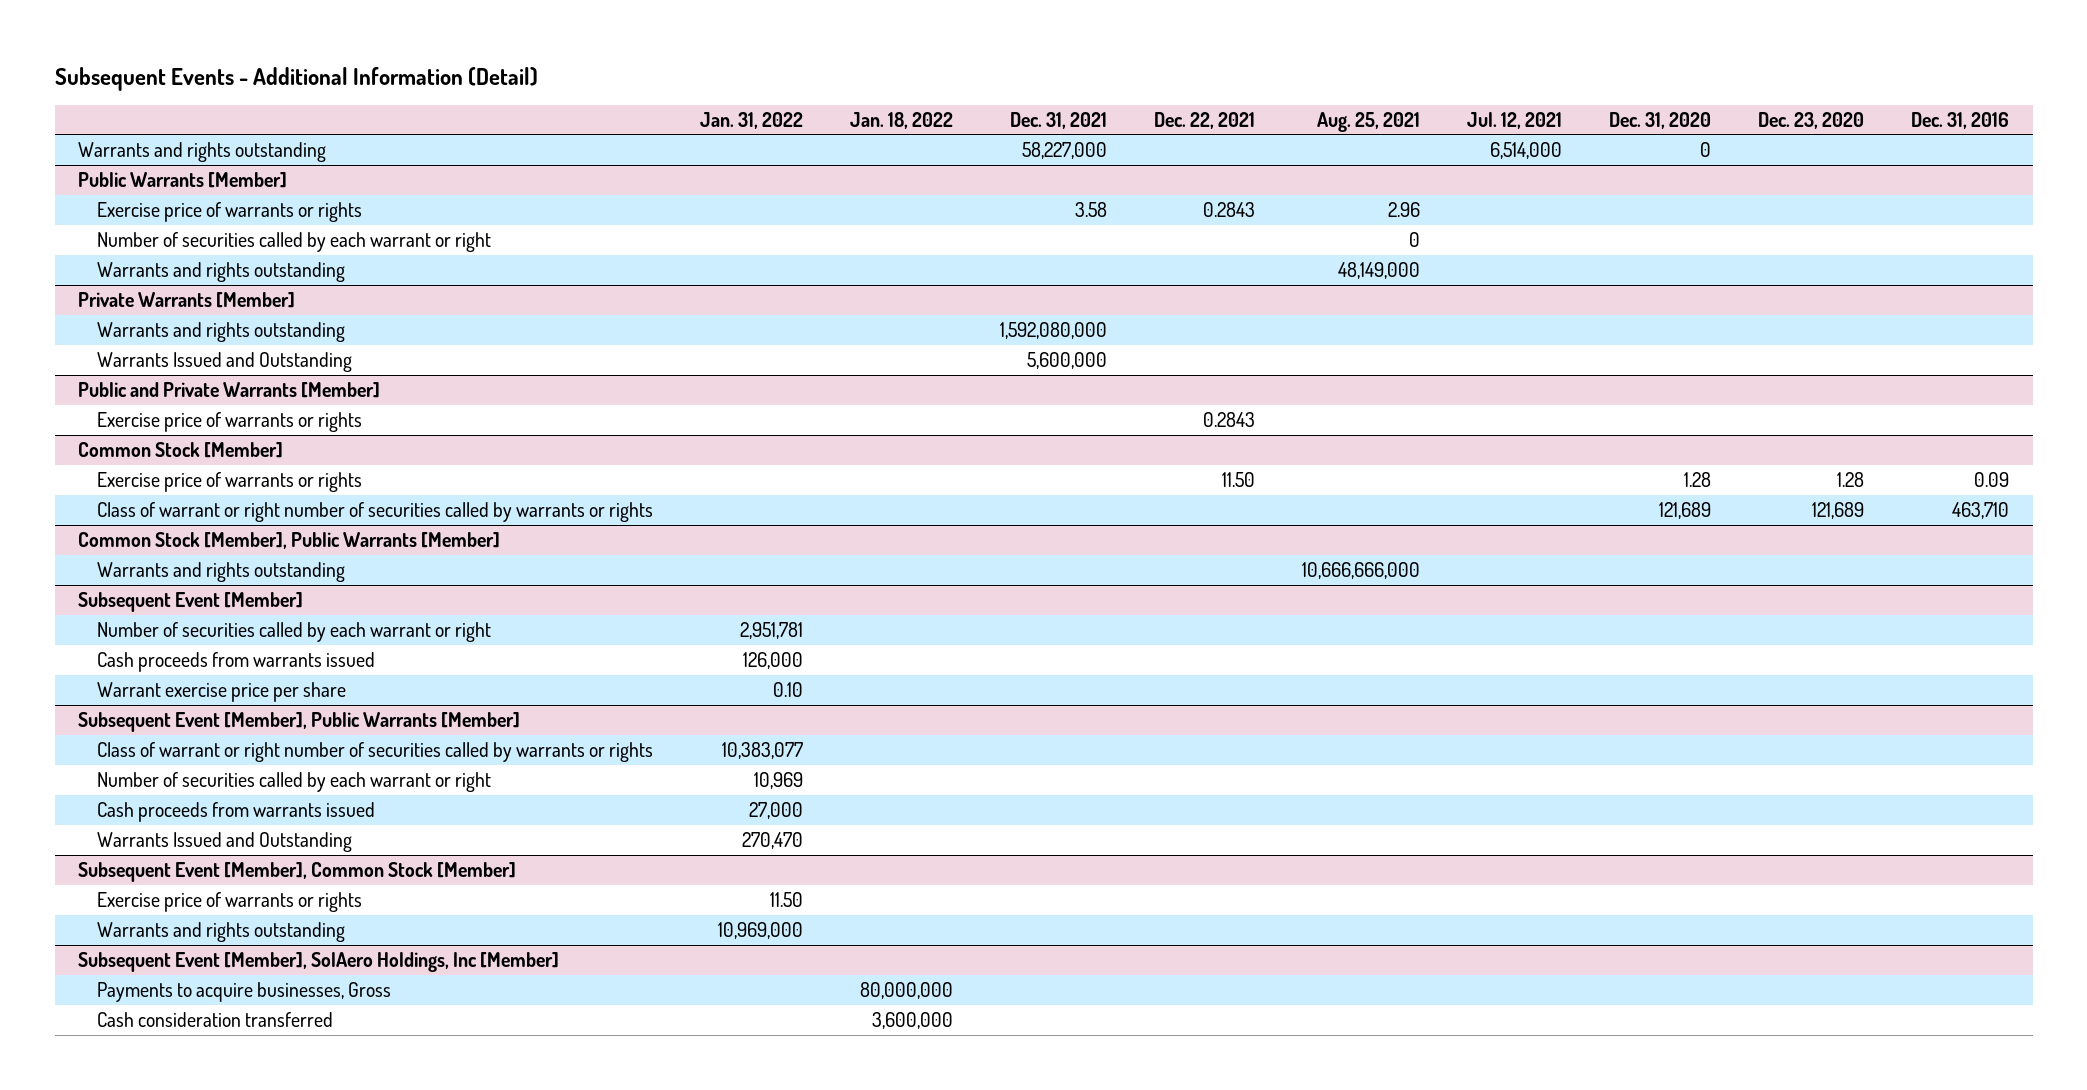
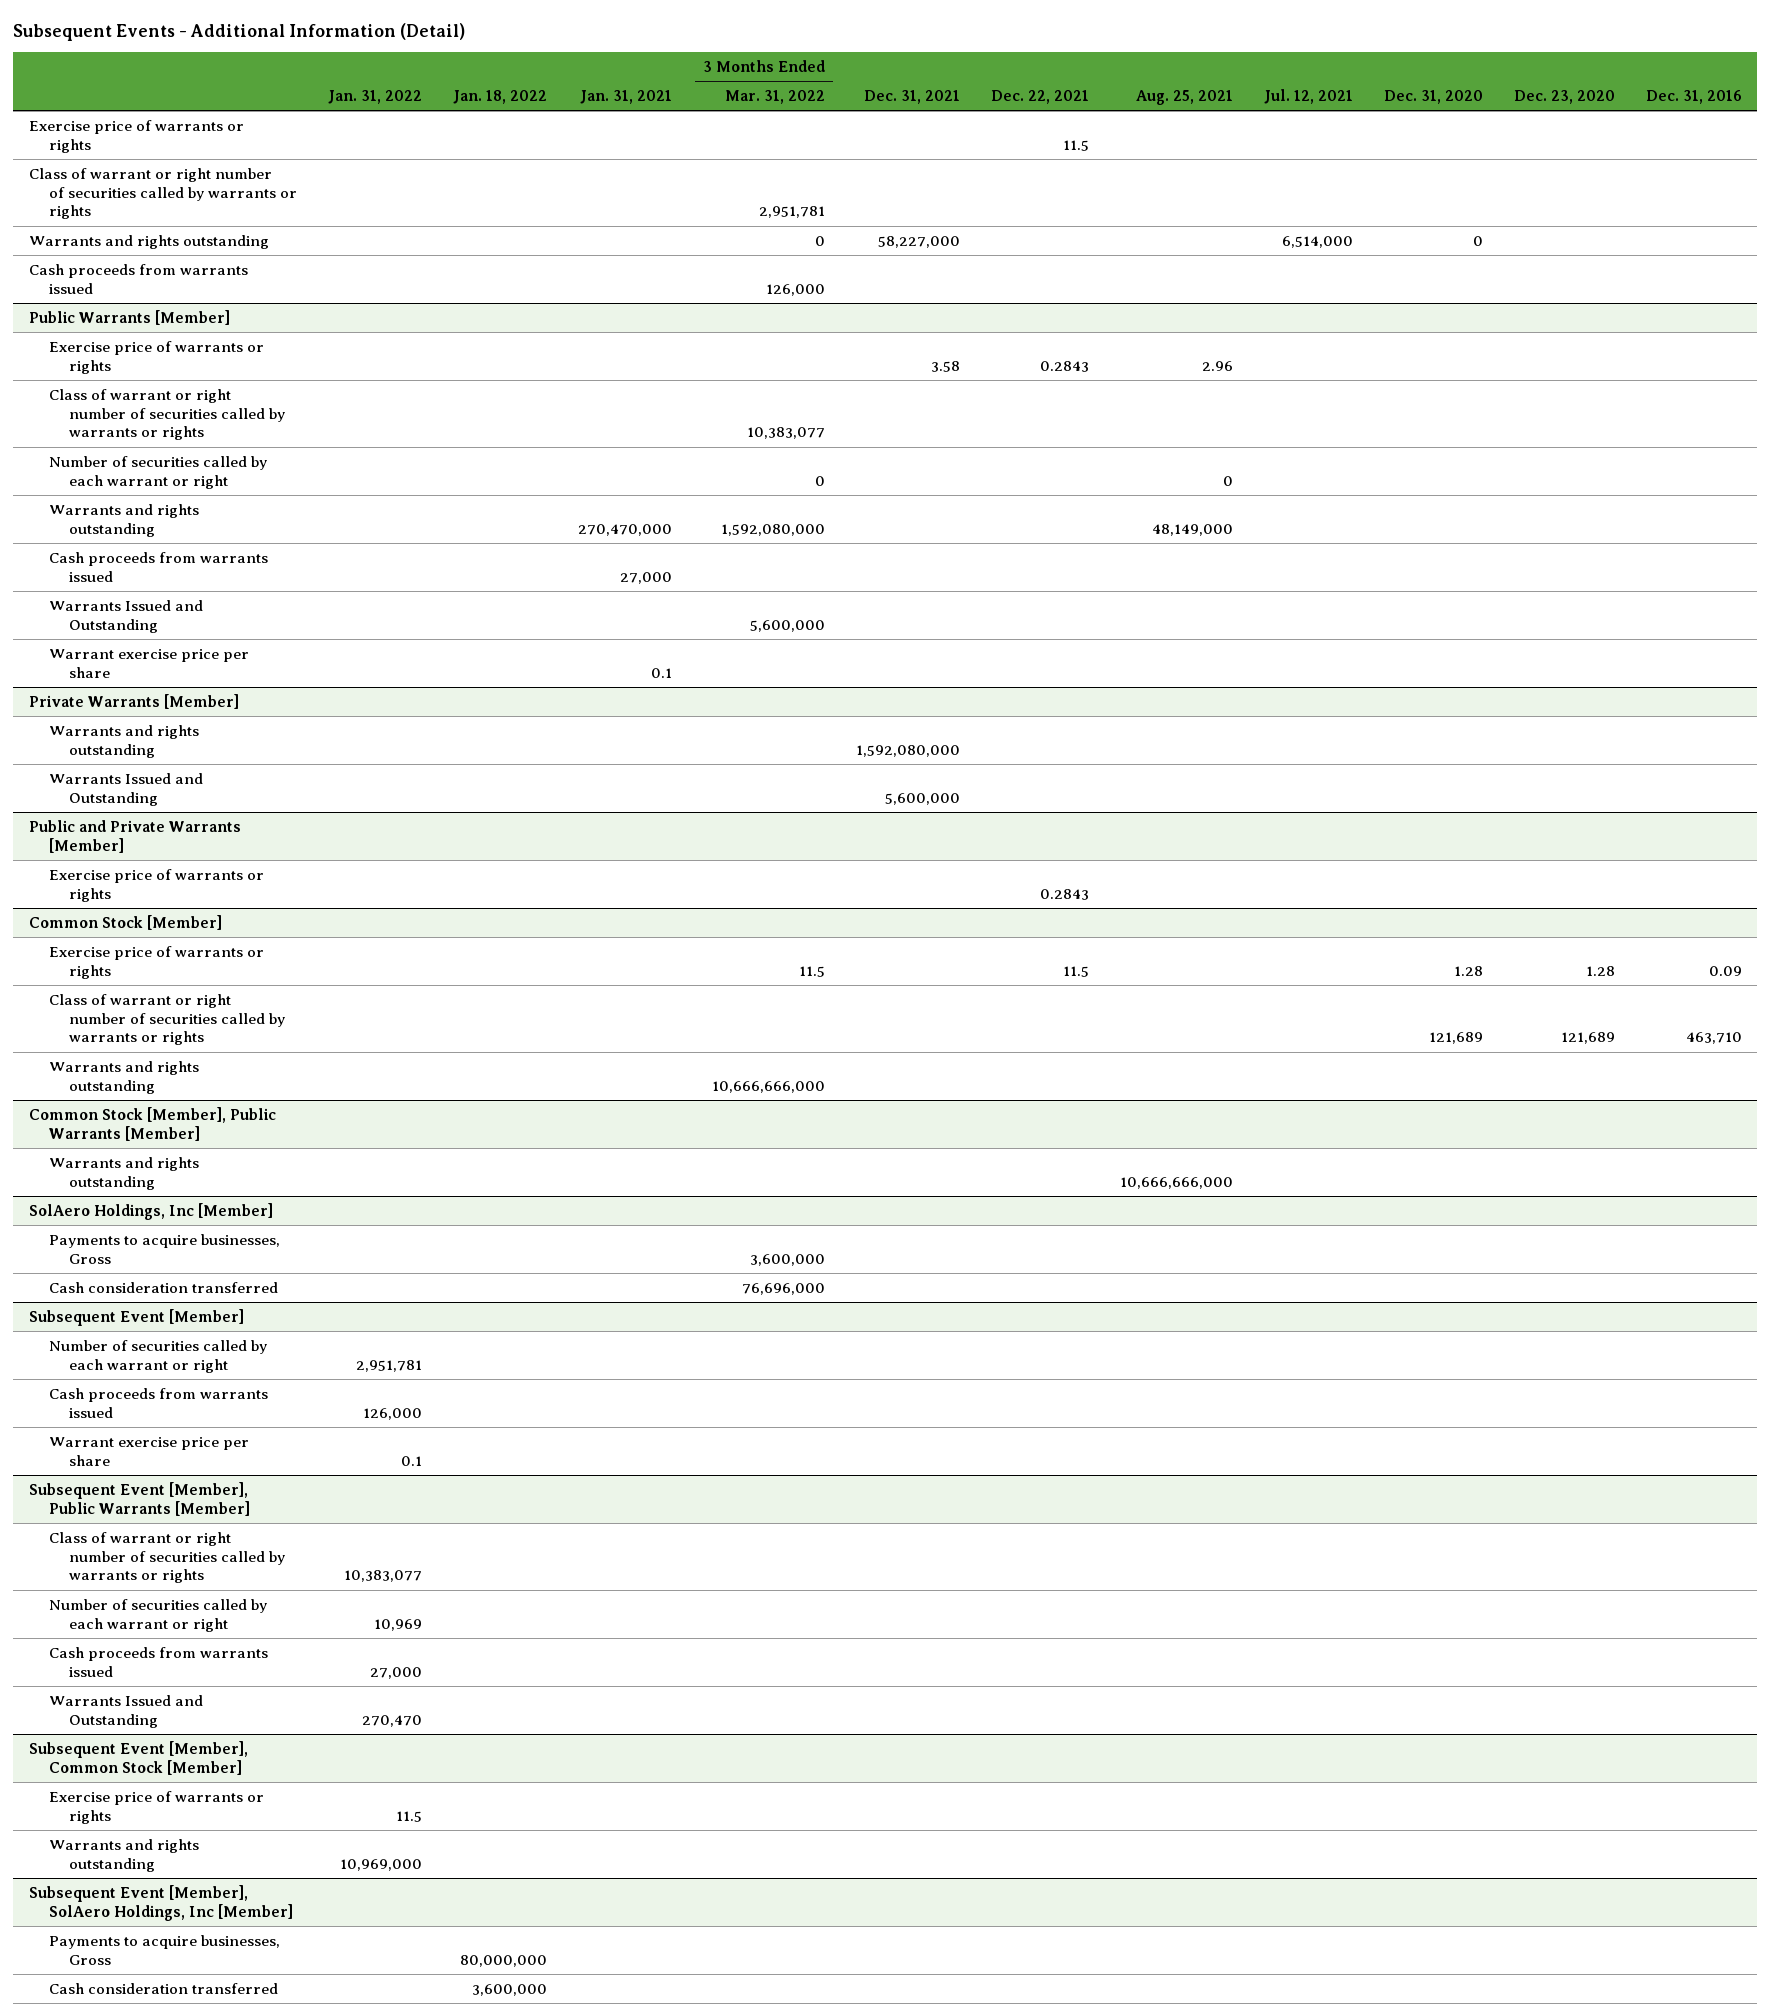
- | Jan. 31, 2022 | Jan. 18, 2022 | Dec. 31, 2021 | Dec. 22, 2021 | Aug. 25, 2021 | Jul. 12, 2021 | Dec. 31, 2020 | Dec. 23, 2020 | Dec. 31, 2016
+ | Jan. 31, 2022 | Jan. 18, 2022 | Jan. 31, 2021 | 3 Months Ended Mar. 31, 2022 | Dec. 31, 2021 | Dec. 22, 2021 | Aug. 25, 2021 | Jul. 12, 2021 | Dec. 31, 2020 | Dec. 23, 2020 | Dec. 31, 2016
+ Exercise price of warrants or rights | | | | | | 11.5 | | | | |
+ Class of warrant or right number of securities called by warrants or rights | | | | 2,951,781 | | | | | | |
+ Cash proceeds from warrants issued | | | | 126,000 | | | | | | |
@ Public Warrants [Member]
+ Class of warrant or right number of securities called by warrants or rights | | | | 10,383,077 | | | | | | |
+ Cash proceeds from warrants issued | | | 27,000 | | | | | | | |
+ Warrants Issued and Outstanding | | | | 5,600,000 | | | | | | |
+ Warrant exercise price per share | | | 0.1 | | | | | | | |
@ Common Stock [Member]
- Exercise price of warrants or rights | | | | 11.50 | | | 1.28 | 1.28 | 0.09
+ Exercise price of warrants or rights | | | | 11.5 | | 11.5 | | | 1.28 | 1.28 | 0.09
+ Warrants and rights outstanding | | | | 10,666,666,000 | | | | | | |
+ SolAero Holdings, Inc [Member]
+ Payments to acquire businesses, Gross | | | | 3,600,000 | | | | | | |
+ Cash consideration transferred | | | | 76,696,000 | | | | | | |
@ Subsequent Event [Member]
- Warrant exercise price per share | 0.10 | | | | | | | |
+ Warrant exercise price per share | 0.1 | | | | | | | | | |
@ Subsequent Event [Member], Common Stock [Member]
- Exercise price of warrants or rights | 11.50 | | | | | | | |
+ Exercise price of warrants or rights | 11.5 | | | | | | | | | |

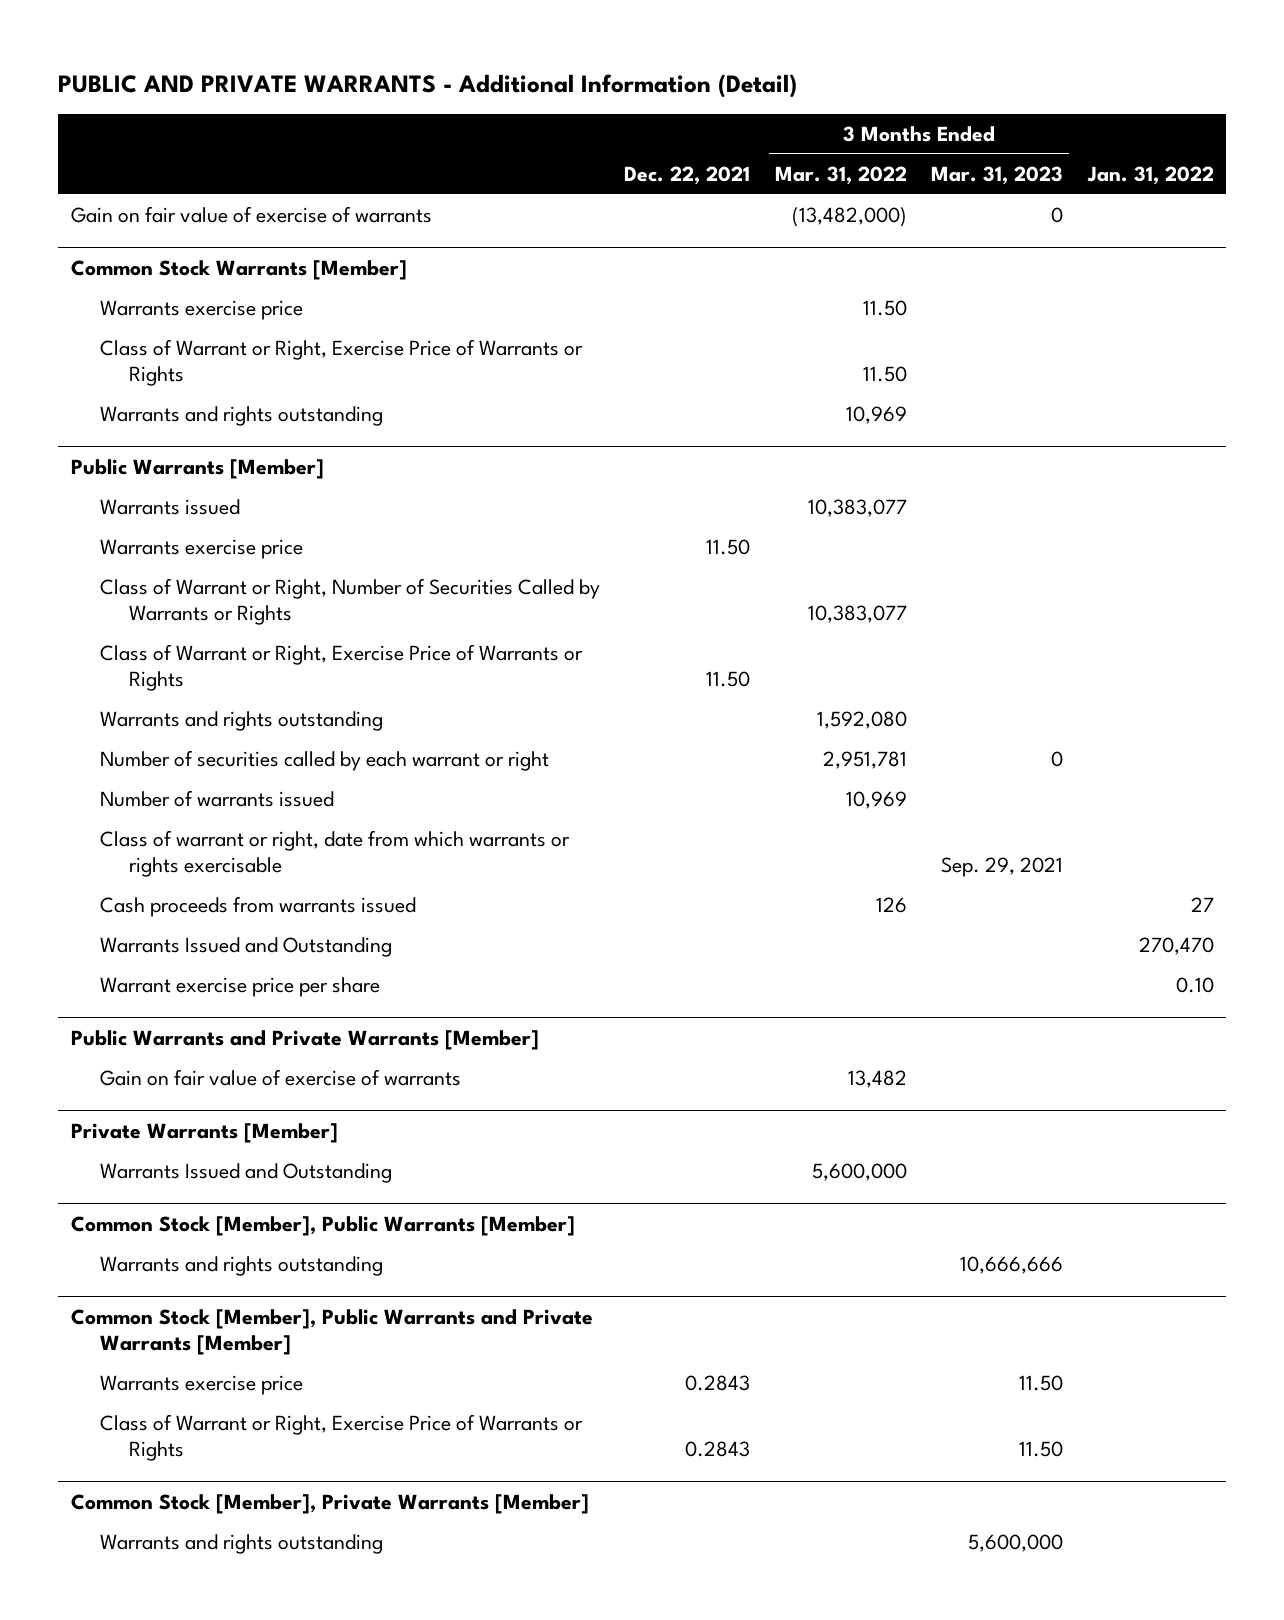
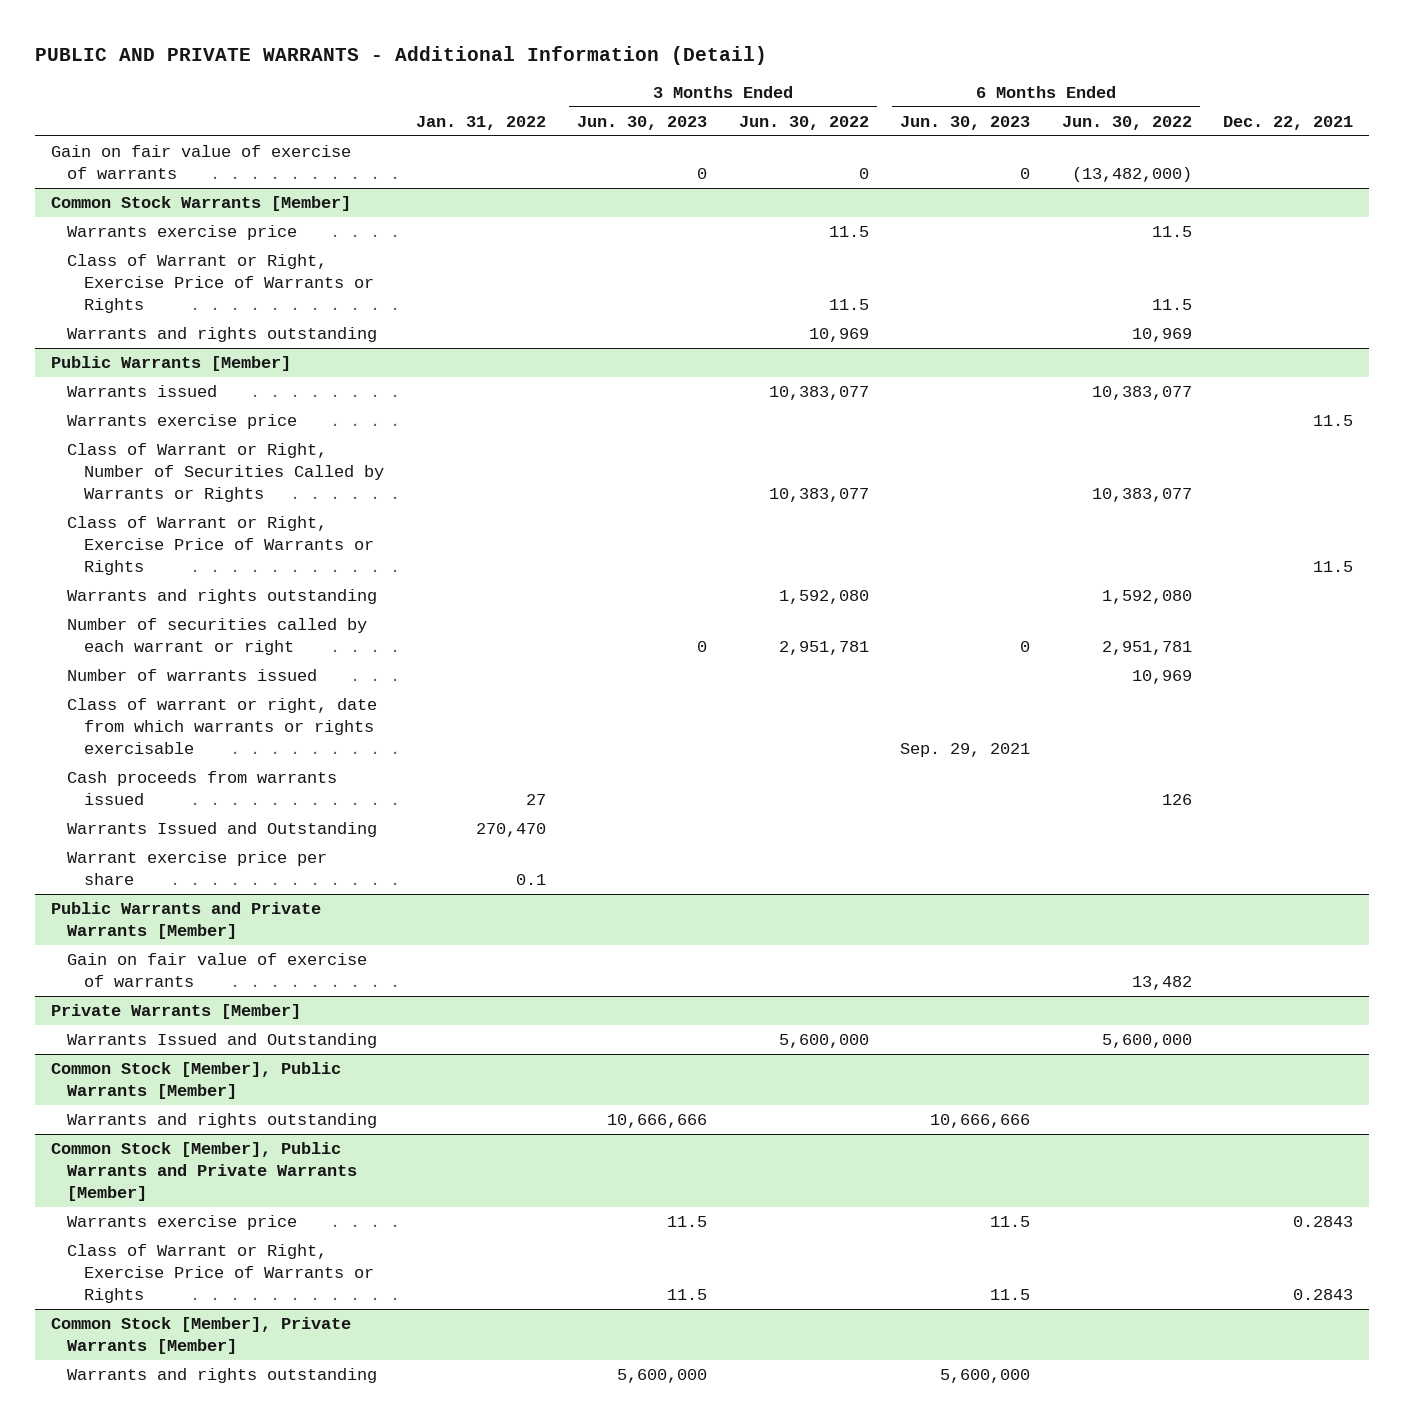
- | Dec. 22, 2021 | 3 Months Ended Mar. 31, 2022 | 3 Months Ended Mar. 31, 2023 | Jan. 31, 2022
+ | Jan. 31, 2022 | 3 Months Ended Jun. 30, 2023 | 3 Months Ended Jun. 30, 2022 | 6 Months Ended Jun. 30, 2023 | 6 Months Ended Jun. 30, 2022 | Dec. 22, 2021
@ Public Warrants [Member]
- Warrants exercise price | 11.50 | | |
+ Warrants exercise price | | | | | | 11.5
- Class of Warrant or Right, Exercise Price of Warrants or Rights | 11.50 | | |
+ Class of Warrant or Right, Exercise Price of Warrants or Rights | | | | | | 11.5
- Warrant exercise price per share | | | | 0.10
+ Warrant exercise price per share | 0.1 | | | | |

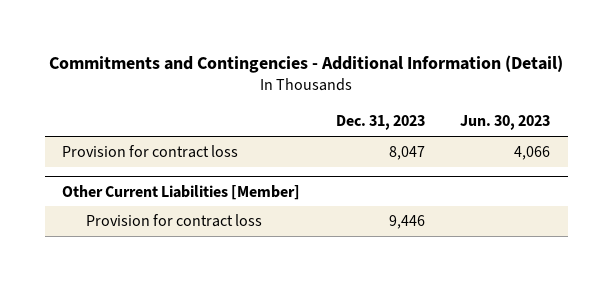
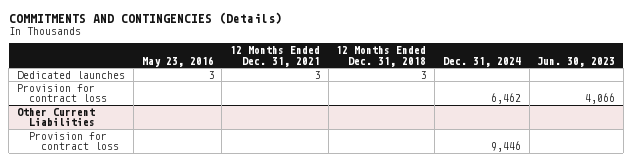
- Commitments and Contingencies - Additional Information (Detail)
+ COMMITMENTS AND CONTINGENCIES (Details)
- | Dec. 31, 2023 | Jun. 30, 2023
+ | May 23, 2016 | 12 Months Ended Dec. 31, 2021 | 12 Months Ended Dec. 31, 2018 | Dec. 31, 2024 | Jun. 30, 2023
+ Dedicated launches | 3 | 3 | 3 | |
- Other Current Liabilities [Member]
+ Other Current Liabilities

